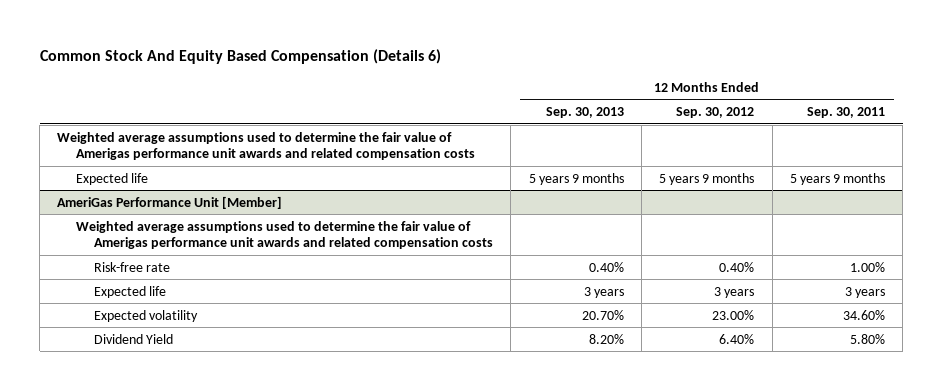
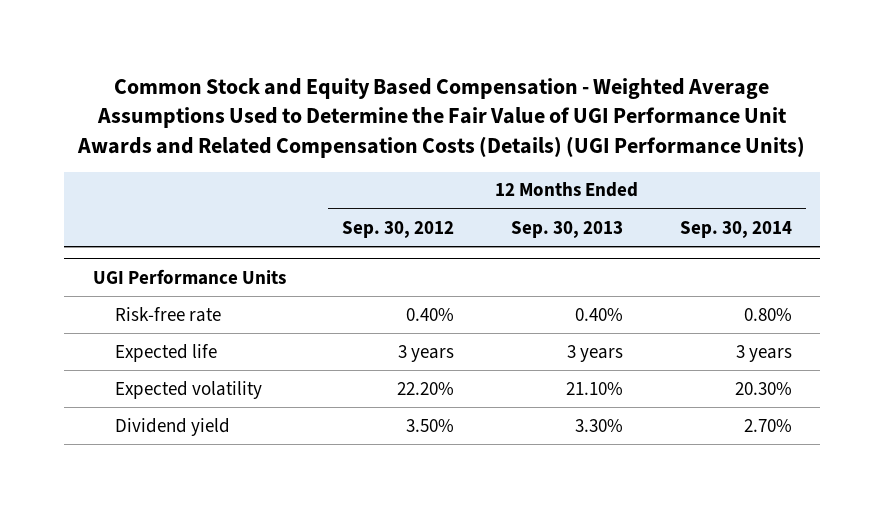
- Common Stock And Equity Based Compensation (Details 6)
+ Common Stock and Equity Based Compensation - Weighted Average Assumptions Used to Determine the Fair Value of UGI Performance Unit Awards and Related Compensation Costs (Details) (UGI Performance Units)
- | 12 Months Ended Sep. 30, 2013 | 12 Months Ended Sep. 30, 2012 | 12 Months Ended Sep. 30, 2011
+ | 12 Months Ended Sep. 30, 2012 | 12 Months Ended Sep. 30, 2013 | 12 Months Ended Sep. 30, 2014
- Weighted average assumptions used to determine the fair value of Amerigas performance unit awards and related compensation costs
- Expected life | 5 years 9 months | 5 years 9 months | 5 years 9 months
- AmeriGas Performance Unit [Member]
- Weighted average assumptions used to determine the fair value of Amerigas performance unit awards and related compensation costs
+ UGI Performance Units
- Expected volatility | 20.70% | 23.00% | 34.60%
- Dividend Yield | 8.20% | 6.40% | 5.80%
+ Expected volatility | 22.20% | 21.10% | 20.30%
+ Dividend yield | 3.50% | 3.30% | 2.70%

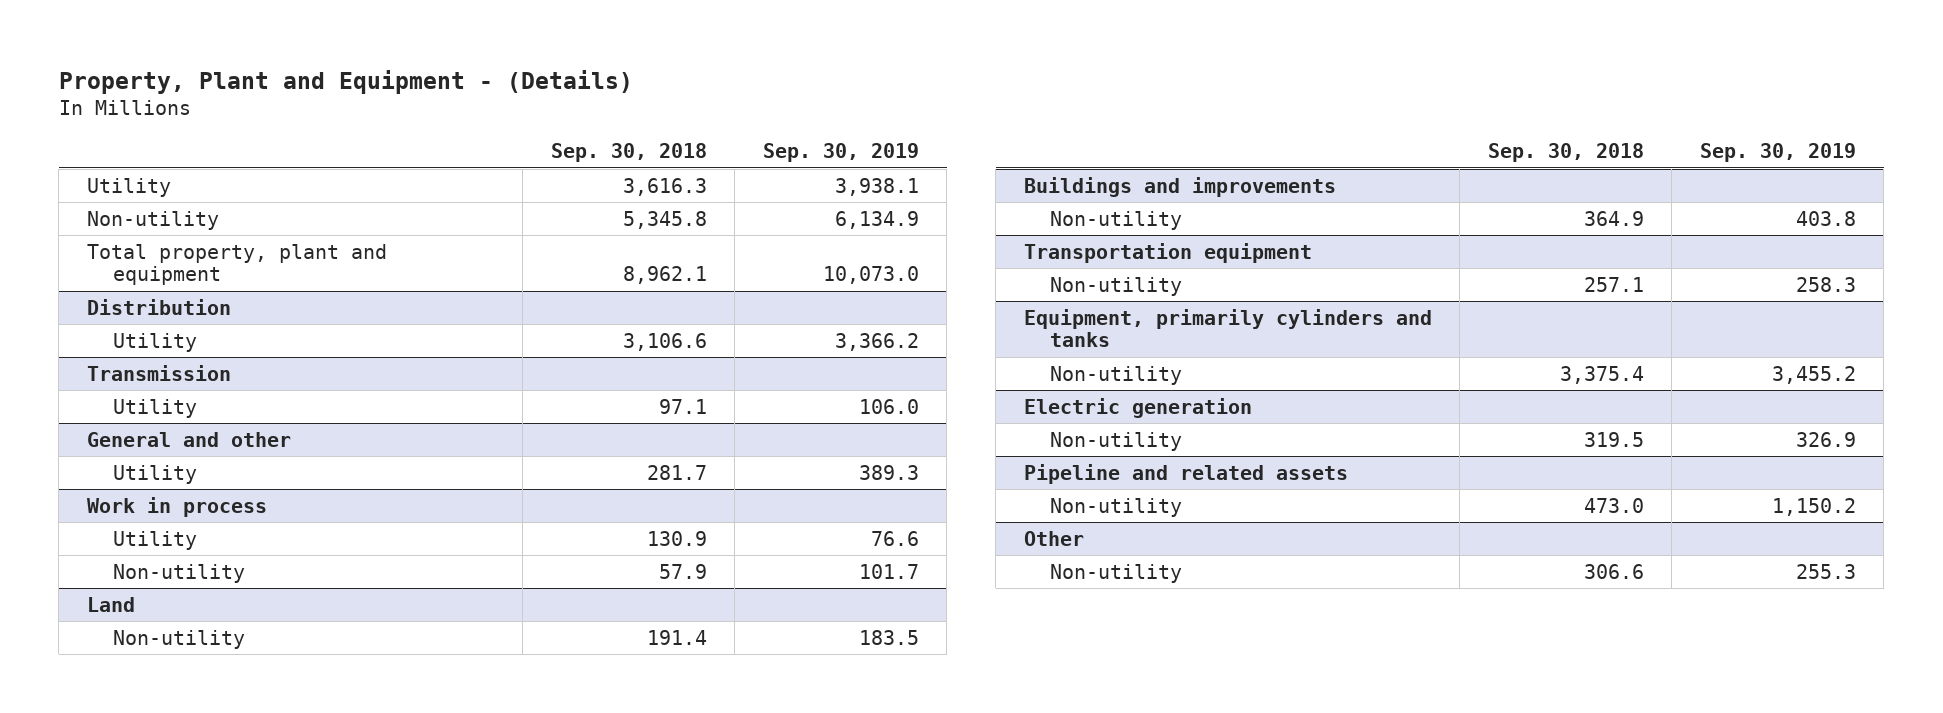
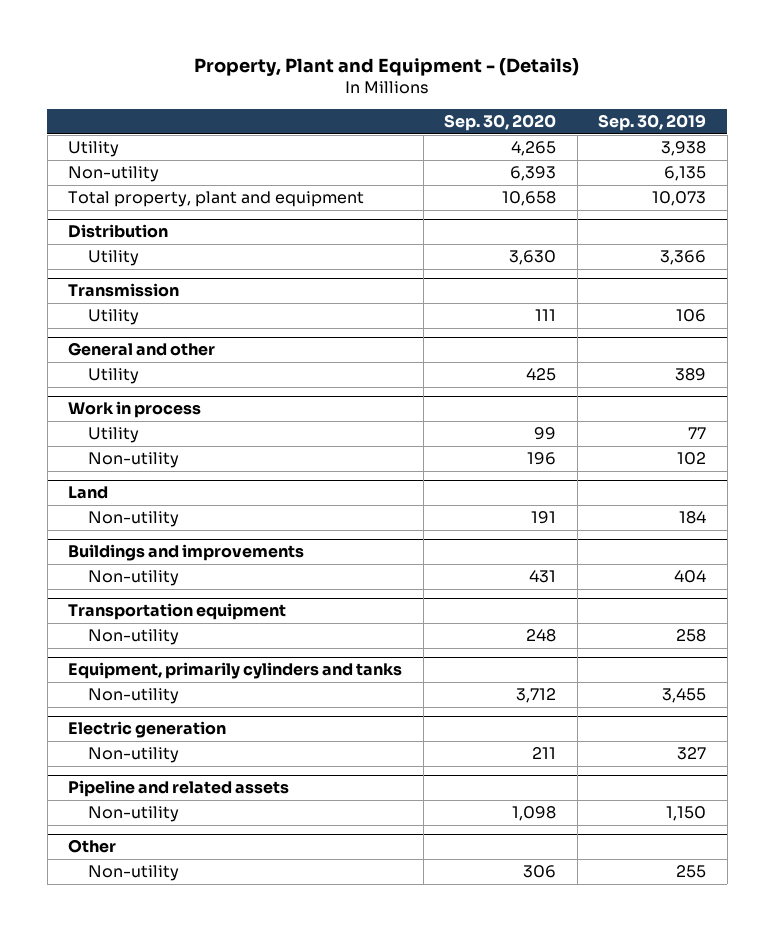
- | Sep. 30, 2018 | Sep. 30, 2019
+ | Sep. 30, 2020 | Sep. 30, 2019
- Utility | 3,616.3 | 3,938.1
- Non-utility | 5,345.8 | 6,134.9
- Total property, plant and equipment | 8,962.1 | 10,073.0
+ Utility | 4,265 | 3,938
+ Non-utility | 6,393 | 6,135
+ Total property, plant and equipment | 10,658 | 10,073
@ Distribution
- Utility | 3,106.6 | 3,366.2
+ Utility | 3,630 | 3,366
@ Transmission
- Utility | 97.1 | 106.0
+ Utility | 111 | 106
@ General and other
- Utility | 281.7 | 389.3
+ Utility | 425 | 389
@ Work in process
- Utility | 130.9 | 76.6
- Non-utility | 57.9 | 101.7
+ Utility | 99 | 77
+ Non-utility | 196 | 102
@ Land
- Non-utility | 191.4 | 183.5
+ Non-utility | 191 | 184
@ Buildings and improvements
- Non-utility | 364.9 | 403.8
+ Non-utility | 431 | 404
@ Transportation equipment
- Non-utility | 257.1 | 258.3
+ Non-utility | 248 | 258
@ Equipment, primarily cylinders and tanks
- Non-utility | 3,375.4 | 3,455.2
+ Non-utility | 3,712 | 3,455
@ Electric generation
- Non-utility | 319.5 | 326.9
+ Non-utility | 211 | 327
@ Pipeline and related assets
- Non-utility | 473.0 | 1,150.2
+ Non-utility | 1,098 | 1,150
@ Other
- Non-utility | 306.6 | 255.3
+ Non-utility | 306 | 255

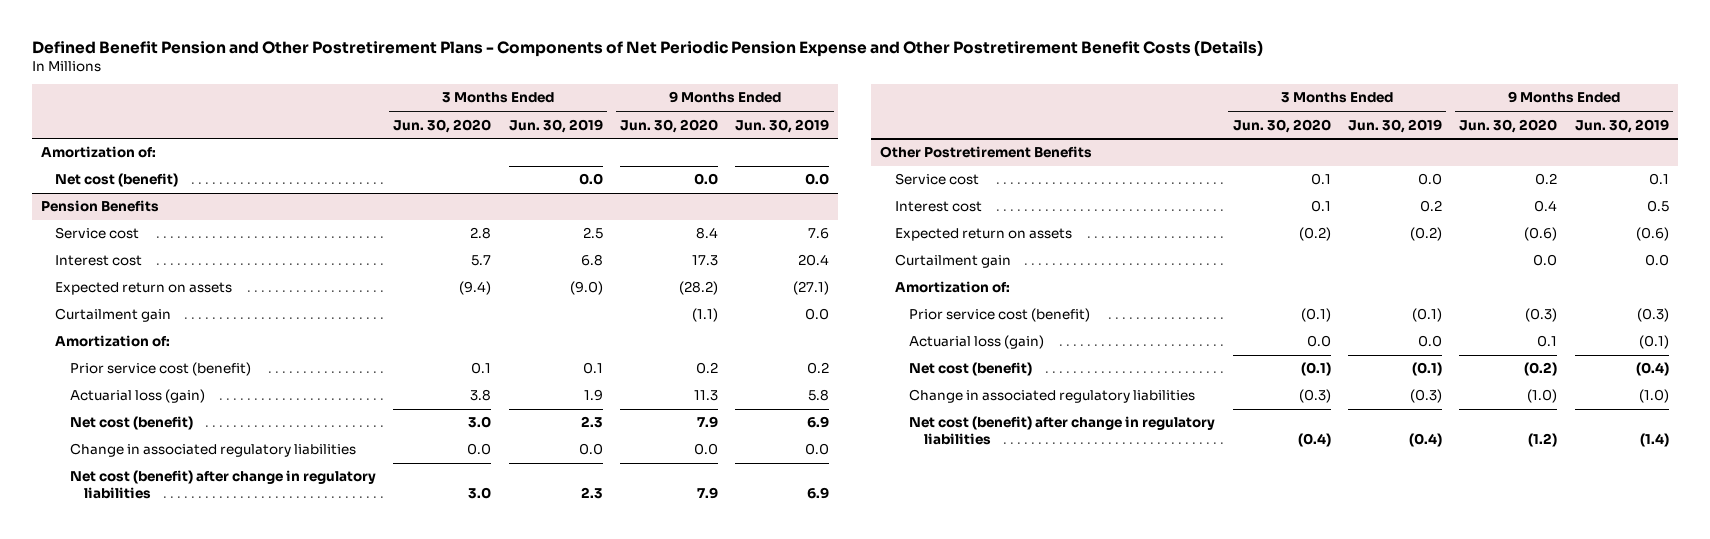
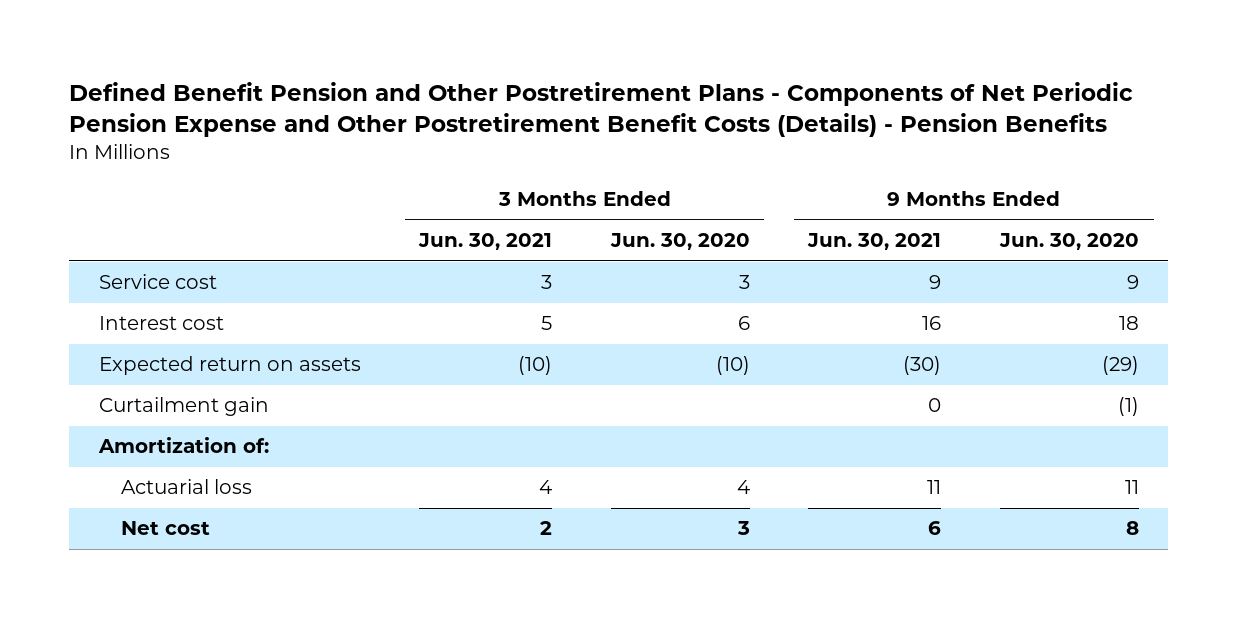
- Defined Benefit Pension and Other Postretirement Plans - Components of Net Periodic Pension Expense and Other Postretirement Benefit Costs (Details)
+ Defined Benefit Pension and Other Postretirement Plans - Components of Net Periodic Pension Expense and Other Postretirement Benefit Costs (Details) - Pension Benefits
- | 3 Months Ended Jun. 30, 2020 | 3 Months Ended Jun. 30, 2019 | 9 Months Ended Jun. 30, 2020 | 9 Months Ended Jun. 30, 2019
+ | 3 Months Ended Jun. 30, 2021 | 3 Months Ended Jun. 30, 2020 | 9 Months Ended Jun. 30, 2021 | 9 Months Ended Jun. 30, 2020
- Amortization of:
- Net cost (benefit) | | 0.0 | 0.0 | 0.0
- Pension Benefits
- Service cost | 2.8 | 2.5 | 8.4 | 7.6
- Interest cost | 5.7 | 6.8 | 17.3 | 20.4
- Expected return on assets | (9.4) | (9.0) | (28.2) | (27.1)
- Curtailment gain | | | (1.1) | 0.0
- Amortization of:
- Prior service cost (benefit) | 0.1 | 0.1 | 0.2 | 0.2
- Actuarial loss (gain) | 3.8 | 1.9 | 11.3 | 5.8
- Net cost (benefit) | 3.0 | 2.3 | 7.9 | 6.9
- Change in associated regulatory liabilities | 0.0 | 0.0 | 0.0 | 0.0
- Net cost (benefit) after change in regulatory liabilities | 3.0 | 2.3 | 7.9 | 6.9
- Other Postretirement Benefits
- Service cost | 0.1 | 0.0 | 0.2 | 0.1
- Interest cost | 0.1 | 0.2 | 0.4 | 0.5
- Expected return on assets | (0.2) | (0.2) | (0.6) | (0.6)
- Curtailment gain | | | 0.0 | 0.0
+ Service cost | 3 | 3 | 9 | 9
+ Interest cost | 5 | 6 | 16 | 18
+ Expected return on assets | (10) | (10) | (30) | (29)
+ Curtailment gain | | | 0 | (1)
- Prior service cost (benefit) | (0.1) | (0.1) | (0.3) | (0.3)
- Actuarial loss (gain) | 0.0 | 0.0 | 0.1 | (0.1)
- Net cost (benefit) | (0.1) | (0.1) | (0.2) | (0.4)
- Change in associated regulatory liabilities | (0.3) | (0.3) | (1.0) | (1.0)
- Net cost (benefit) after change in regulatory liabilities | (0.4) | (0.4) | (1.2) | (1.4)
+ Actuarial loss | 4 | 4 | 11 | 11
+ Net cost | 2 | 3 | 6 | 8

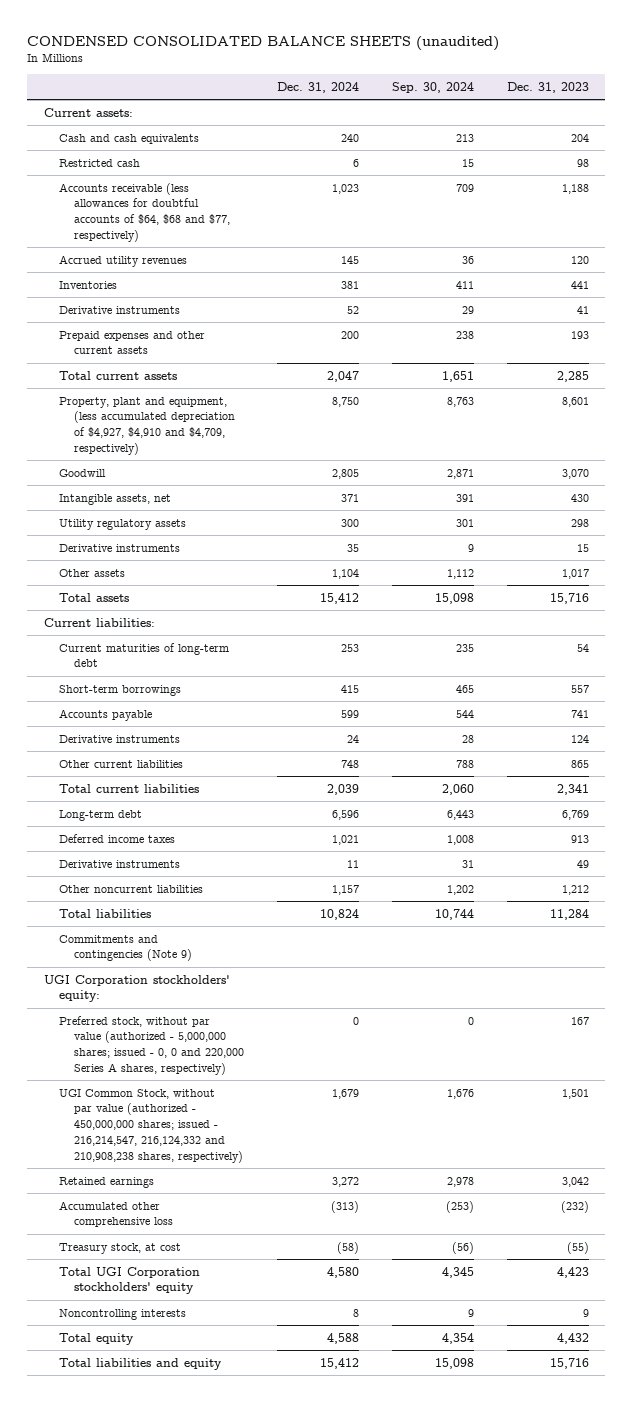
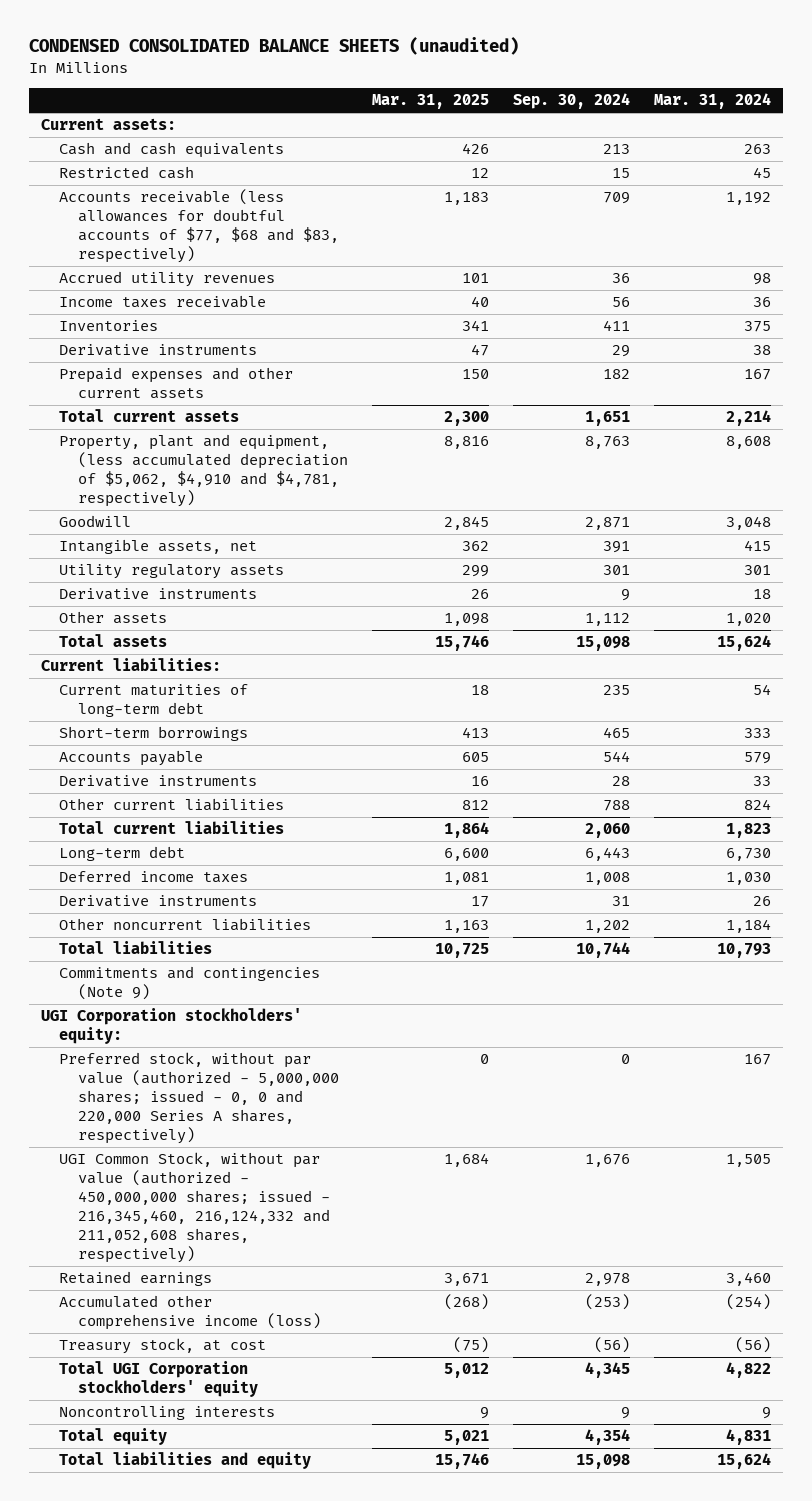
- | Dec. 31, 2024 | Sep. 30, 2024 | Dec. 31, 2023
+ | Mar. 31, 2025 | Sep. 30, 2024 | Mar. 31, 2024
- Accounts receivable (less allowances for doubtful accounts of $64, $68 and $77, respectively) | 1,023 | 709 | 1,188
+ Accounts receivable (less allowances for doubtful accounts of $77, $68 and $83, respectively) | 1,183 | 709 | 1,192
+ Income taxes receivable | 40 | 56 | 36
- Prepaid expenses and other current assets | 200 | 238 | 193
+ Prepaid expenses and other current assets | 150 | 182 | 167
- Property, plant and equipment, (less accumulated depreciation of $4,927, $4,910 and $4,709, respectively) | 8,750 | 8,763 | 8,601
+ Property, plant and equipment, (less accumulated depreciation of $5,062, $4,910 and $4,781, respectively) | 8,816 | 8,763 | 8,608
- UGI Common Stock, without par value (authorized - 450,000,000 shares; issued - 216,214,547, 216,124,332 and 210,908,238 shares, respectively) | 1,679 | 1,676 | 1,501
+ UGI Common Stock, without par value (authorized - 450,000,000 shares; issued - 216,345,460, 216,124,332 and 211,052,608 shares, respectively) | 1,684 | 1,676 | 1,505
- Accumulated other comprehensive loss | (313) | (253) | (232)
+ Accumulated other comprehensive income (loss) | (268) | (253) | (254)

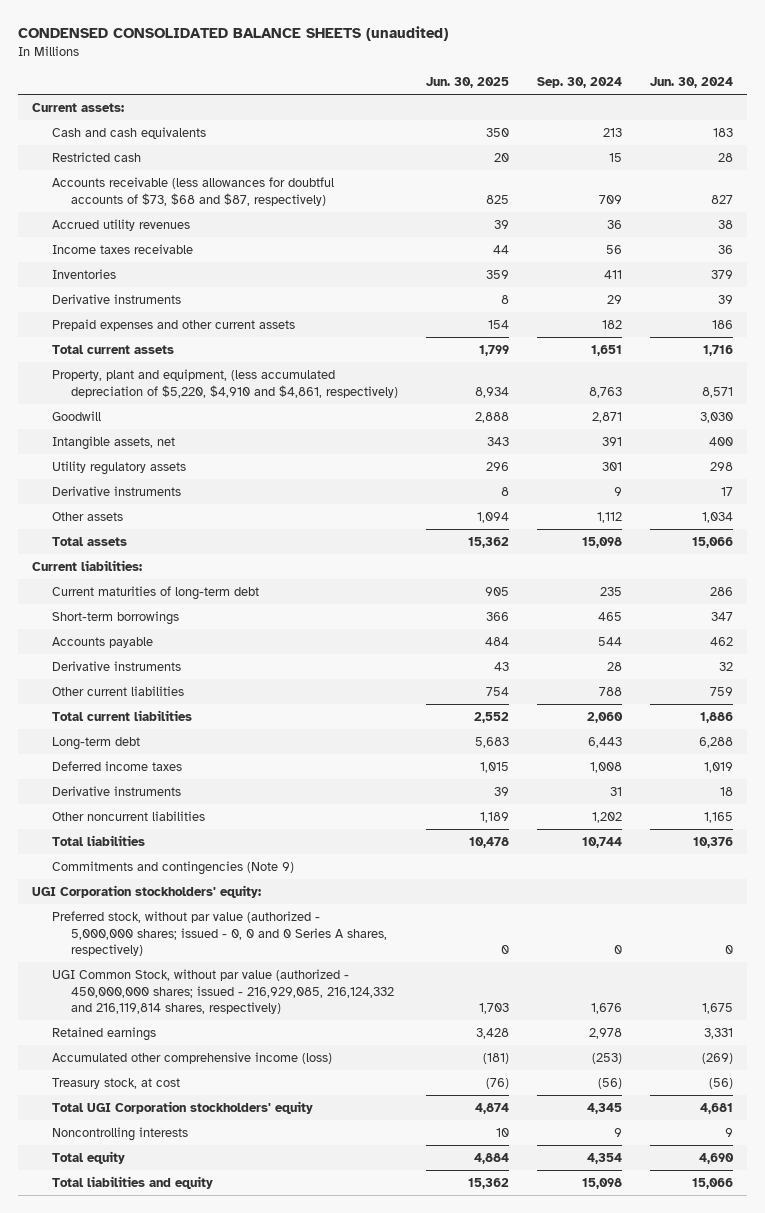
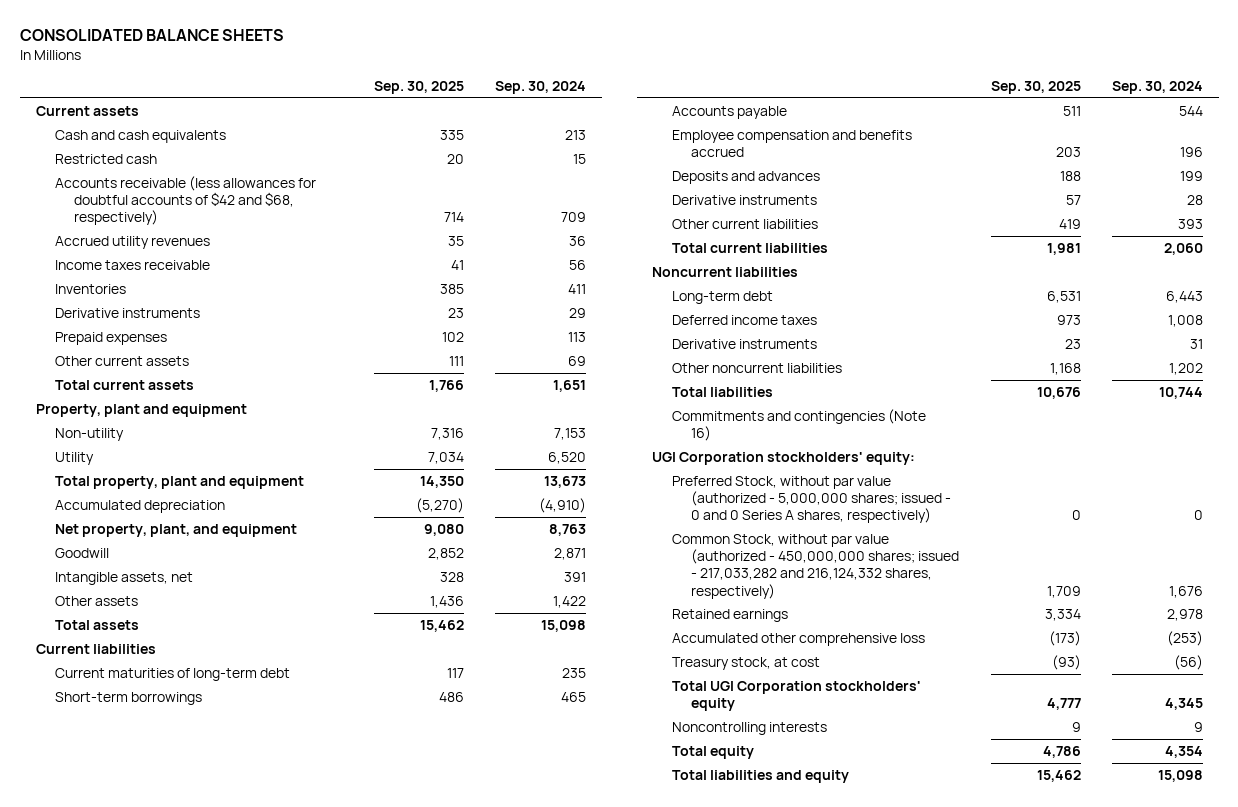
- CONDENSED CONSOLIDATED BALANCE SHEETS (unaudited)
+ CONSOLIDATED BALANCE SHEETS
- | Jun. 30, 2025 | Sep. 30, 2024 | Jun. 30, 2024
+ | Sep. 30, 2025 | Sep. 30, 2024
- Current assets:
+ Current assets
- Accounts receivable (less allowances for doubtful accounts of $73, $68 and $87, respectively) | 825 | 709 | 827
+ Accounts receivable (less allowances for doubtful accounts of $42 and $68, respectively) | 714 | 709
- Prepaid expenses and other current assets | 154 | 182 | 186
+ Prepaid expenses | 102 | 113
+ Other current assets | 111 | 69
- Property, plant and equipment, (less accumulated depreciation of $5,220, $4,910 and $4,861, respectively) | 8,934 | 8,763 | 8,571
+ Property, plant and equipment
+ Non-utility | 7,316 | 7,153
+ Utility | 7,034 | 6,520
+ Total property, plant and equipment | 14,350 | 13,673
+ Accumulated depreciation | (5,270) | (4,910)
+ Net property, plant, and equipment | 9,080 | 8,763
- Utility regulatory assets | 296 | 301 | 298
- Derivative instruments | 8 | 9 | 17
- Other assets | 1,094 | 1,112 | 1,034
+ Other assets | 1,436 | 1,422
- Current liabilities:
+ Current liabilities
+ Employee compensation and benefits accrued | 203 | 196
+ Deposits and advances | 188 | 199
- Other current liabilities | 754 | 788 | 759
+ Other current liabilities | 419 | 393
+ Noncurrent liabilities
- Commitments and contingencies (Note 9)
+ Commitments and contingencies (Note 16)
- Preferred stock, without par value (authorized - 5,000,000 shares; issued - 0, 0 and 0 Series A shares, respectively) | 0 | 0 | 0
- UGI Common Stock, without par value (authorized - 450,000,000 shares; issued - 216,929,085, 216,124,332 and 216,119,814 shares, respectively) | 1,703 | 1,676 | 1,675
+ Preferred Stock, without par value (authorized - 5,000,000 shares; issued - 0 and 0 Series A shares, respectively) | 0 | 0
+ Common Stock, without par value (authorized - 450,000,000 shares; issued - 217,033,282 and 216,124,332 shares, respectively) | 1,709 | 1,676
- Accumulated other comprehensive income (loss) | (181) | (253) | (269)
+ Accumulated other comprehensive loss | (173) | (253)

